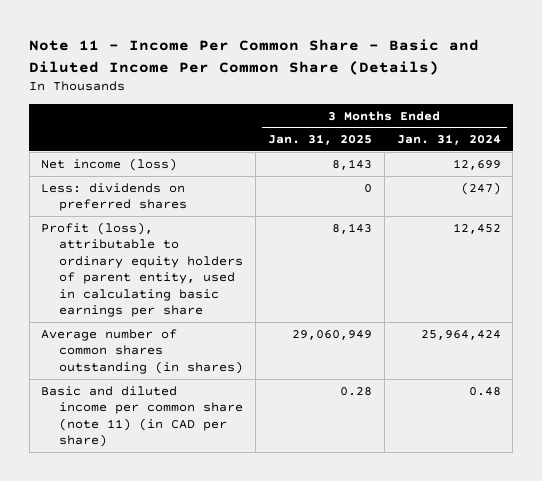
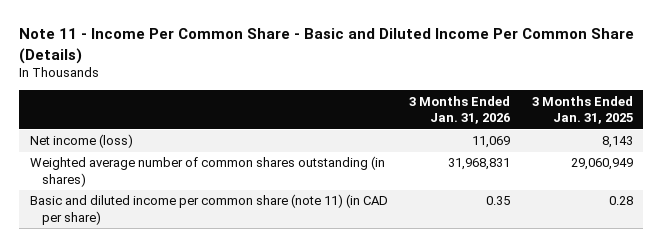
- | 3 Months Ended Jan. 31, 2025 | 3 Months Ended Jan. 31, 2024
+ | 3 Months Ended Jan. 31, 2026 | 3 Months Ended Jan. 31, 2025
- Less: dividends on preferred shares | 0 | (247)
- Profit (loss), attributable to ordinary equity holders of parent entity, used in calculating basic earnings per share | 8,143 | 12,452
- Average number of common shares outstanding (in shares) | 29,060,949 | 25,964,424
+ Weighted average number of common shares outstanding (in shares) | 31,968,831 | 29,060,949

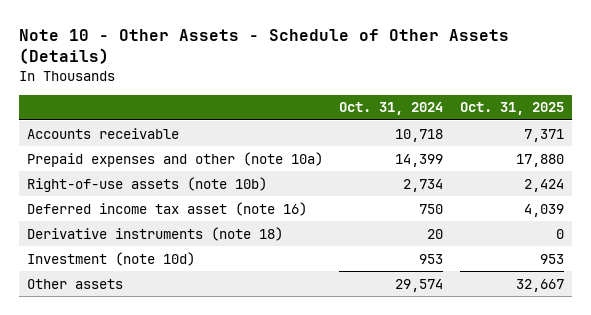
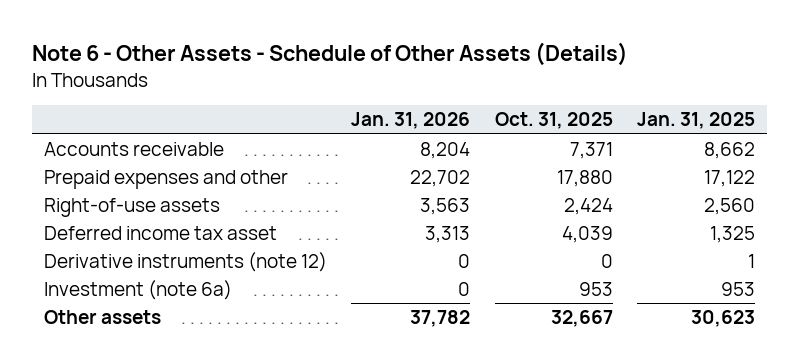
- Note 10 - Other Assets - Schedule of Other Assets (Details)
+ Note 6 - Other Assets - Schedule of Other Assets (Details)
- | Oct. 31, 2024 | Oct. 31, 2025
+ | Jan. 31, 2026 | Oct. 31, 2025 | Jan. 31, 2025
- Prepaid expenses and other (note 10a) | 14,399 | 17,880
- Right-of-use assets (note 10b) | 2,734 | 2,424
- Deferred income tax asset (note 16) | 750 | 4,039
- Derivative instruments (note 18) | 20 | 0
- Investment (note 10d) | 953 | 953
+ Prepaid expenses and other | 22,702 | 17,880 | 17,122
+ Right-of-use assets | 3,563 | 2,424 | 2,560
+ Deferred income tax asset | 3,313 | 4,039 | 1,325
+ Derivative instruments (note 12) | 0 | 0 | 1
+ Investment (note 6a) | 0 | 953 | 953

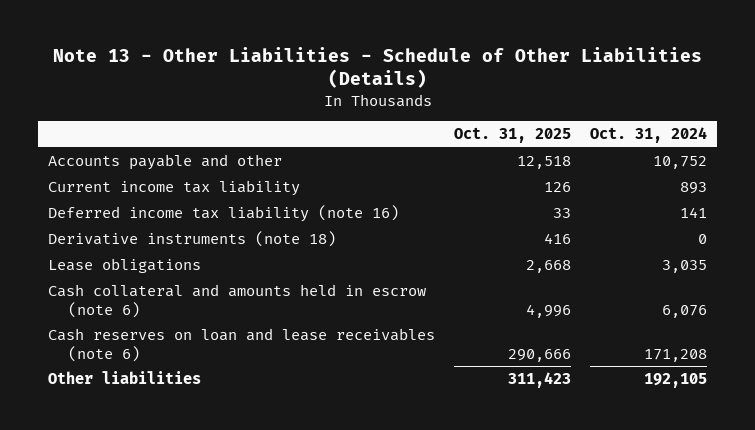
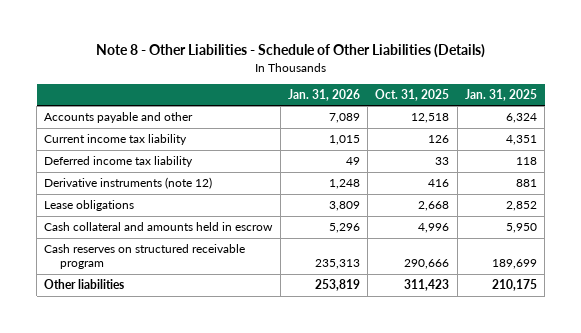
- Note 13 - Other Liabilities - Schedule of Other Liabilities (Details)
+ Note 8 - Other Liabilities - Schedule of Other Liabilities (Details)
- | Oct. 31, 2025 | Oct. 31, 2024
+ | Jan. 31, 2026 | Oct. 31, 2025 | Jan. 31, 2025
- Deferred income tax liability (note 16) | 33 | 141
- Derivative instruments (note 18) | 416 | 0
+ Deferred income tax liability | 49 | 33 | 118
+ Derivative instruments (note 12) | 1,248 | 416 | 881
- Cash collateral and amounts held in escrow (note 6) | 4,996 | 6,076
- Cash reserves on loan and lease receivables (note 6) | 290,666 | 171,208
+ Cash collateral and amounts held in escrow | 5,296 | 4,996 | 5,950
+ Cash reserves on structured receivable program | 235,313 | 290,666 | 189,699

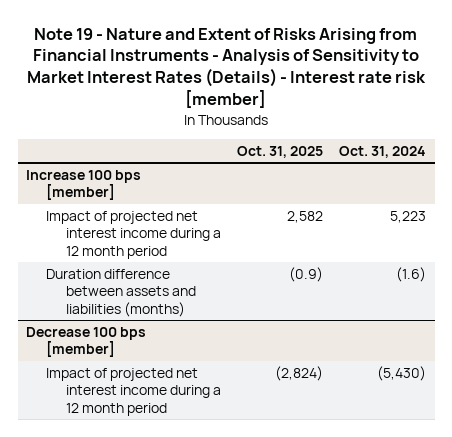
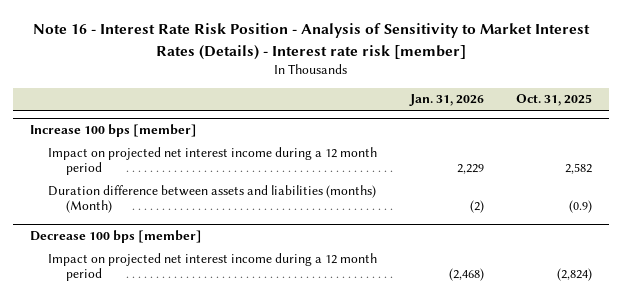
- Note 19 - Nature and Extent of Risks Arising from Financial Instruments - Analysis of Sensitivity to Market Interest Rates (Details) - Interest rate risk [member]
+ Note 16 - Interest Rate Risk Position - Analysis of Sensitivity to Market Interest Rates (Details) - Interest rate risk [member]
- | Oct. 31, 2025 | Oct. 31, 2024
+ | Jan. 31, 2026 | Oct. 31, 2025
@ Increase 100 bps [member]
- Impact of projected net interest income during a 12 month period | 2,582 | 5,223
- Duration difference between assets and liabilities (months) | (0.9) | (1.6)
+ Impact on projected net interest income during a 12 month period | 2,229 | 2,582
+ Duration difference between assets and liabilities (months) (Month) | (2) | (0.9)
@ Decrease 100 bps [member]
- Impact of projected net interest income during a 12 month period | (2,824) | (5,430)
+ Impact on projected net interest income during a 12 month period | (2,468) | (2,824)

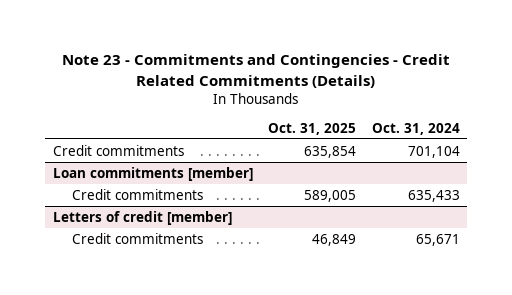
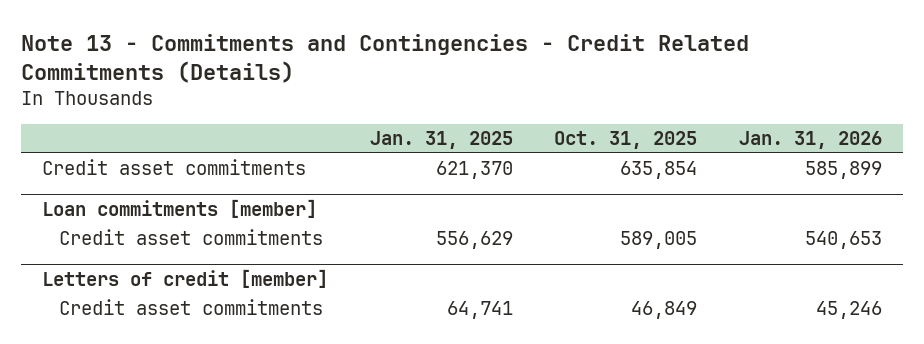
- Note 23 - Commitments and Contingencies - Credit Related Commitments (Details)
+ Note 13 - Commitments and Contingencies - Credit Related Commitments (Details)
- | Oct. 31, 2025 | Oct. 31, 2024
+ | Jan. 31, 2025 | Oct. 31, 2025 | Jan. 31, 2026
- Credit commitments | 635,854 | 701,104
+ Credit asset commitments | 621,370 | 635,854 | 585,899
@ Loan commitments [member]
- Credit commitments | 589,005 | 635,433
+ Credit asset commitments | 556,629 | 589,005 | 540,653
@ Letters of credit [member]
- Credit commitments | 46,849 | 65,671
+ Credit asset commitments | 64,741 | 46,849 | 45,246

